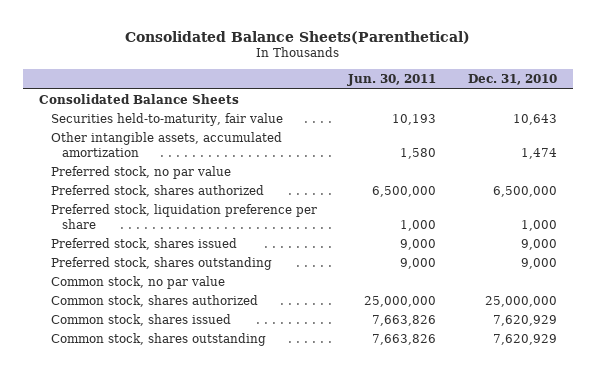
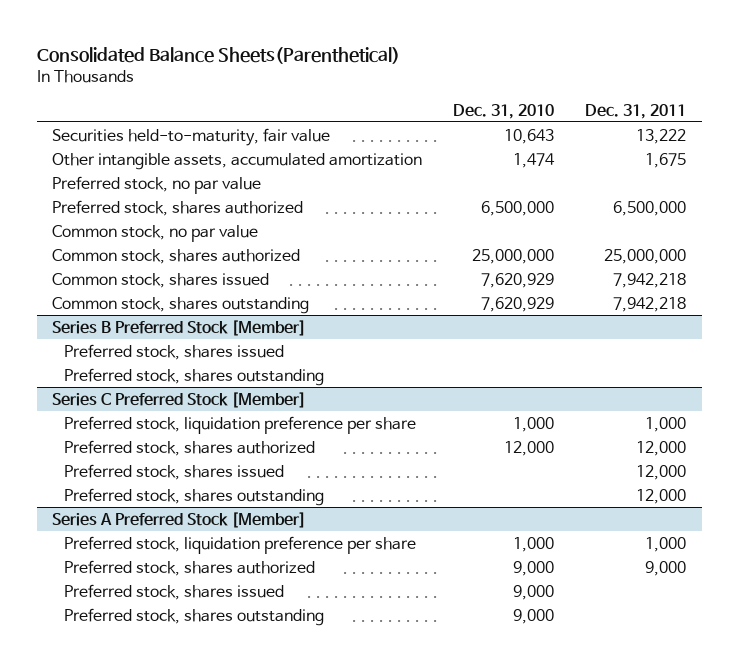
- | Jun. 30, 2011 | Dec. 31, 2010
+ | Dec. 31, 2010 | Dec. 31, 2011
- Consolidated Balance Sheets
- Preferred stock, liquidation preference per share | 1,000 | 1,000
- Preferred stock, shares issued | 9,000 | 9,000
- Preferred stock, shares outstanding | 9,000 | 9,000
+ Series B Preferred Stock [Member]
+ Preferred stock, shares issued
+ Preferred stock, shares outstanding
+ Series C Preferred Stock [Member]
+ Preferred stock, liquidation preference per share | 1,000 | 1,000
+ Preferred stock, shares authorized | 12,000 | 12,000
+ Preferred stock, shares issued | | 12,000
+ Preferred stock, shares outstanding | | 12,000
+ Series A Preferred Stock [Member]
+ Preferred stock, liquidation preference per share | 1,000 | 1,000
+ Preferred stock, shares authorized | 9,000 | 9,000
+ Preferred stock, shares issued | 9,000 |
+ Preferred stock, shares outstanding | 9,000 |

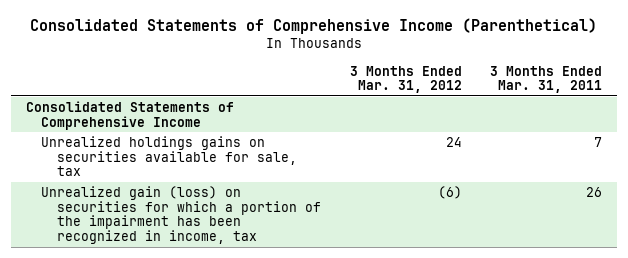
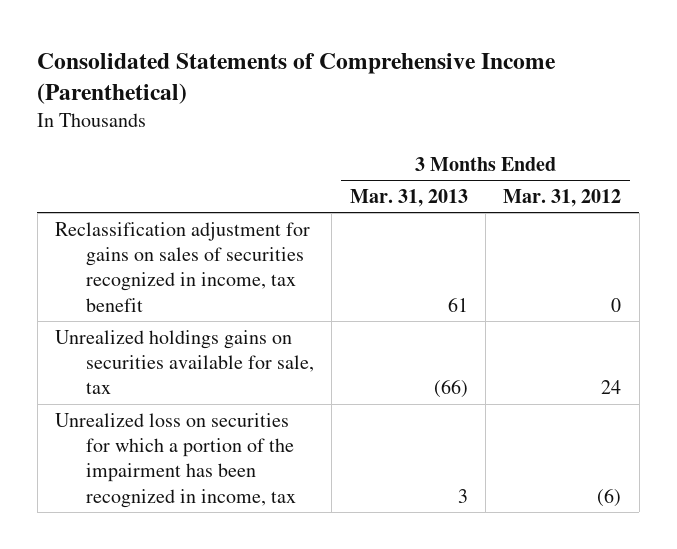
- | 3 Months Ended Mar. 31, 2012 | 3 Months Ended Mar. 31, 2011
+ | 3 Months Ended Mar. 31, 2013 | 3 Months Ended Mar. 31, 2012
- Consolidated Statements of Comprehensive Income
+ Reclassification adjustment for gains on sales of securities recognized in income, tax benefit | 61 | 0
- Unrealized gain (loss) on securities for which a portion of the impairment has been recognized in income, tax | (6) | 26
+ Unrealized loss on securities for which a portion of the impairment has been recognized in income, tax | 3 | (6)

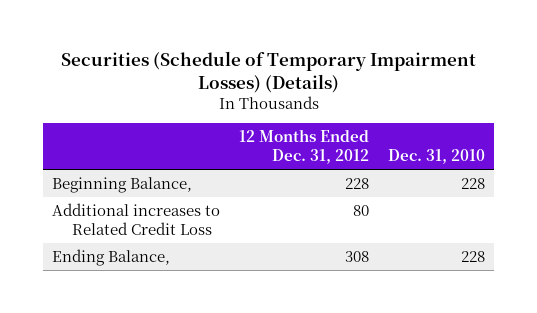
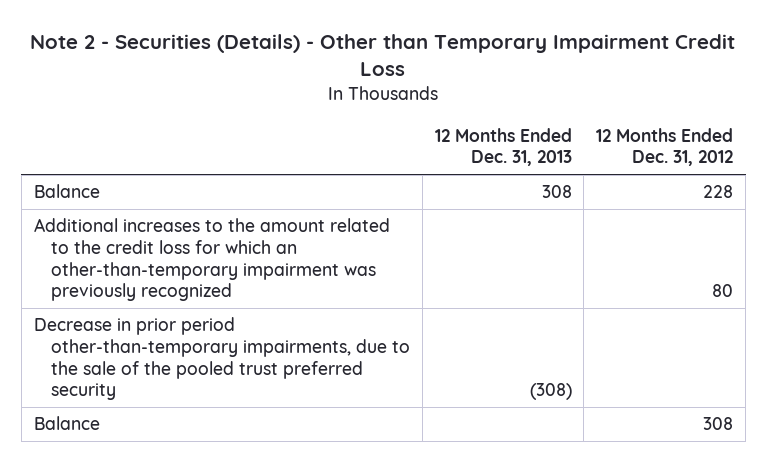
- Securities (Schedule of Temporary Impairment Losses) (Details)
+ Note 2 - Securities (Details) - Other than Temporary Impairment Credit Loss
- | 12 Months Ended Dec. 31, 2012 | Dec. 31, 2010
+ | 12 Months Ended Dec. 31, 2013 | 12 Months Ended Dec. 31, 2012
- Beginning Balance, | 228 | 228
- Additional increases to Related Credit Loss | 80 |
- Ending Balance, | 308 | 228
+ Balance | 308 | 228
+ Additional increases to the amount related to the credit loss for which an other-than-temporary impairment was previously recognized | | 80
+ Decrease in prior period other-than-temporary impairments, due to the sale of the pooled trust preferred security | (308) |
+ Balance | | 308

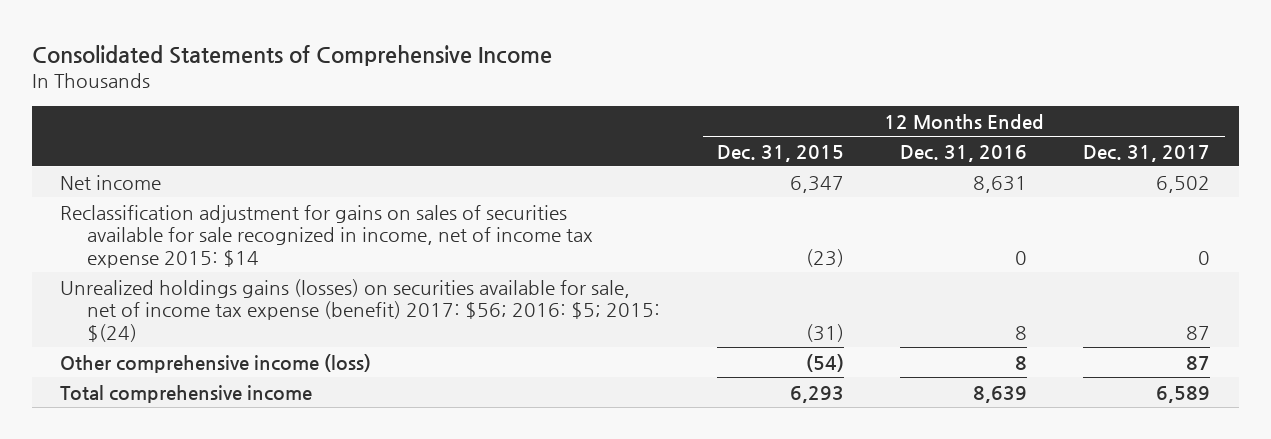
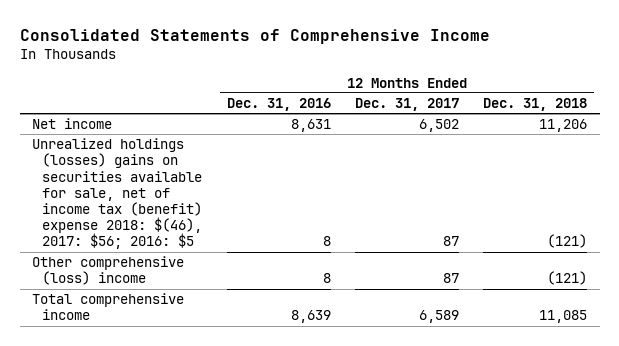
- | 12 Months Ended Dec. 31, 2015 | 12 Months Ended Dec. 31, 2016 | 12 Months Ended Dec. 31, 2017
+ | 12 Months Ended Dec. 31, 2016 | 12 Months Ended Dec. 31, 2017 | 12 Months Ended Dec. 31, 2018
- Reclassification adjustment for gains on sales of securities available for sale recognized in income, net of income tax expense 2015: $14 | (23) | 0 | 0
- Unrealized holdings gains (losses) on securities available for sale, net of income tax expense (benefit) 2017: $56; 2016: $5; 2015: $(24) | (31) | 8 | 87
- Other comprehensive income (loss) | (54) | 8 | 87
+ Unrealized holdings (losses) gains on securities available for sale, net of income tax (benefit) expense 2018: $(46), 2017: $56; 2016: $5 | 8 | 87 | (121)
+ Other comprehensive (loss) income | 8 | 87 | (121)

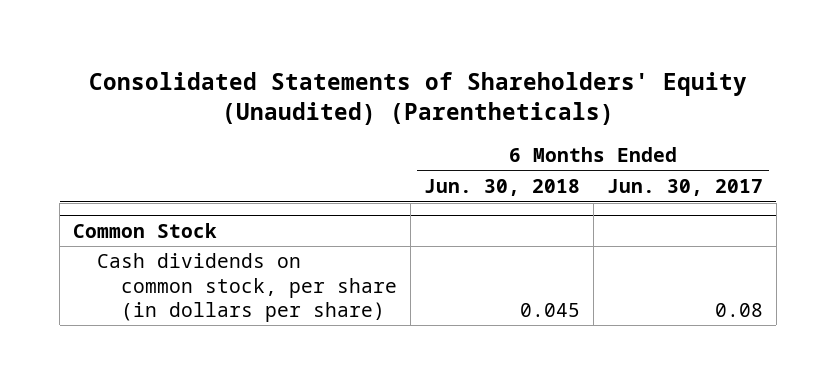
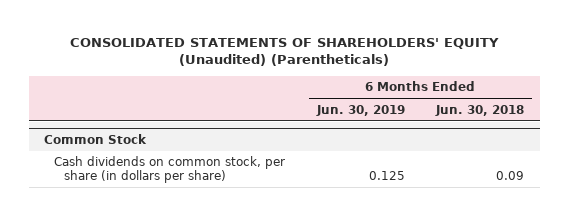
- Consolidated Statements of Shareholders' Equity (Unaudited) (Parentheticals)
+ CONSOLIDATED STATEMENTS OF SHAREHOLDERS' EQUITY (Unaudited) (Parentheticals)
- | 6 Months Ended Jun. 30, 2018 | 6 Months Ended Jun. 30, 2017
+ | 6 Months Ended Jun. 30, 2019 | 6 Months Ended Jun. 30, 2018
@ Common Stock
- Cash dividends on common stock, per share (in dollars per share) | 0.045 | 0.08
+ Cash dividends on common stock, per share (in dollars per share) | 0.125 | 0.09

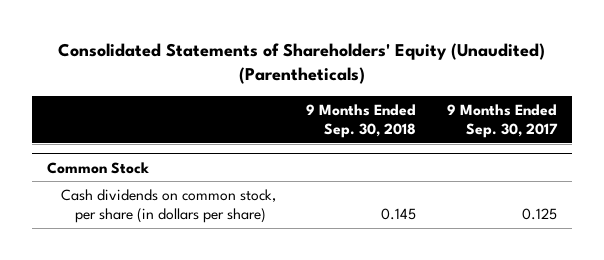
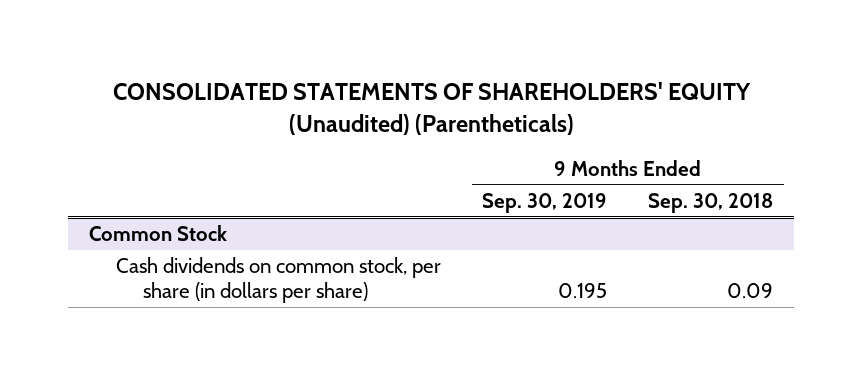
- Consolidated Statements of Shareholders' Equity (Unaudited) (Parentheticals)
+ CONSOLIDATED STATEMENTS OF SHAREHOLDERS' EQUITY (Unaudited) (Parentheticals)
- | 9 Months Ended Sep. 30, 2018 | 9 Months Ended Sep. 30, 2017
+ | 9 Months Ended Sep. 30, 2019 | 9 Months Ended Sep. 30, 2018
@ Common Stock
- Cash dividends on common stock, per share (in dollars per share) | 0.145 | 0.125
+ Cash dividends on common stock, per share (in dollars per share) | 0.195 | 0.09

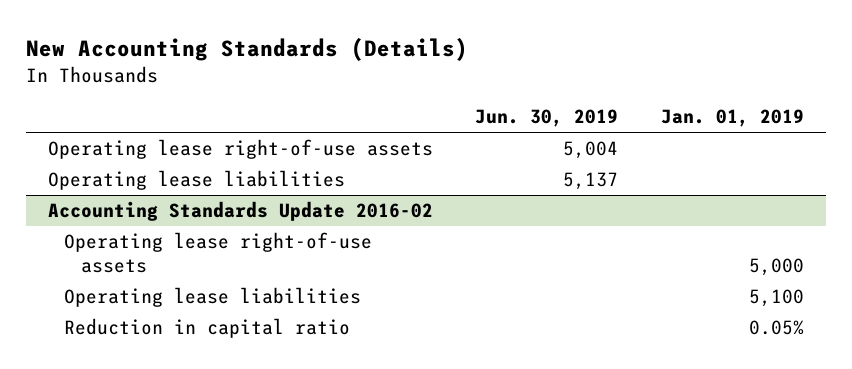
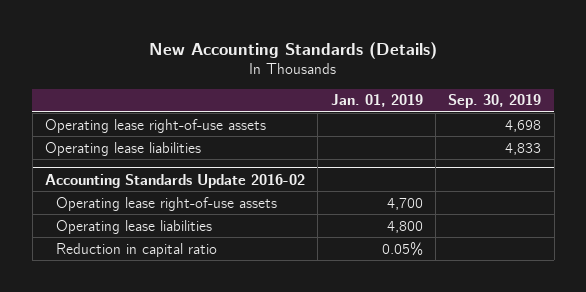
- | Jun. 30, 2019 | Jan. 01, 2019
+ | Jan. 01, 2019 | Sep. 30, 2019
@ Accounting Standards Update 2016-02
- Operating lease right-of-use assets | | 5,000
- Operating lease liabilities | | 5,100
+ Operating lease right-of-use assets | 4,700 |
+ Operating lease liabilities | 4,800 |

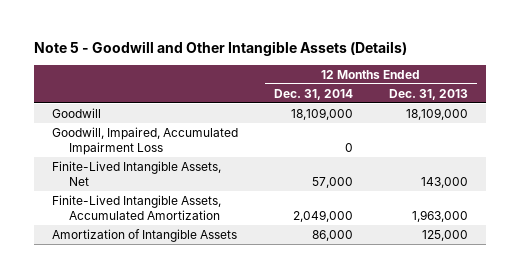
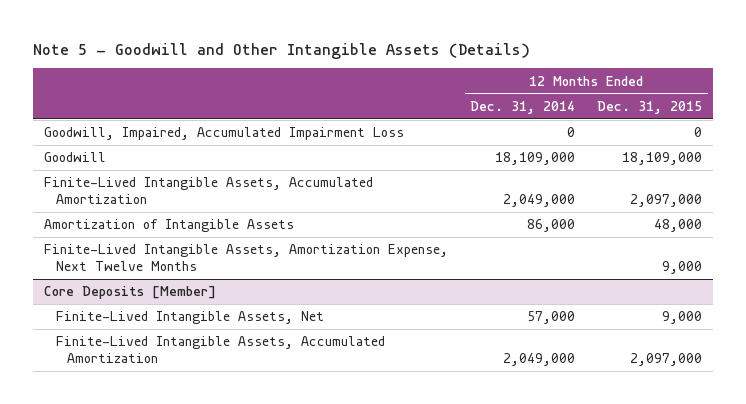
- | 12 Months Ended Dec. 31, 2014 | 12 Months Ended Dec. 31, 2013
+ | 12 Months Ended Dec. 31, 2014 | 12 Months Ended Dec. 31, 2015
- Finite-Lived Intangible Assets, Net | 57,000 | 143,000
moved down: Goodwill | 18,109,000 | 18,109,000
+ Finite-Lived Intangible Assets, Amortization Expense, Next Twelve Months | | 9,000
+ Core Deposits [Member]
+ Finite-Lived Intangible Assets, Net | 57,000 | 9,000
+ Finite-Lived Intangible Assets, Accumulated Amortization | 2,049,000 | 2,097,000

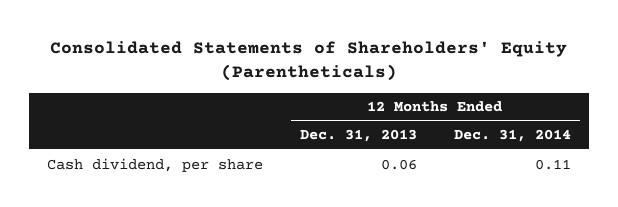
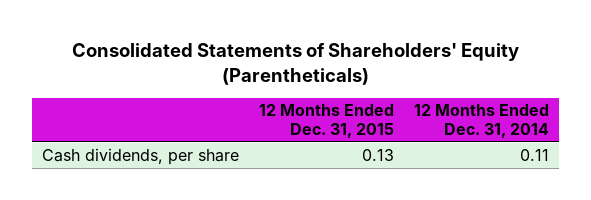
- | 12 Months Ended Dec. 31, 2013 | 12 Months Ended Dec. 31, 2014
+ | 12 Months Ended Dec. 31, 2015 | 12 Months Ended Dec. 31, 2014
- Cash dividend, per share | 0.06 | 0.11
+ Cash dividends, per share | 0.13 | 0.11

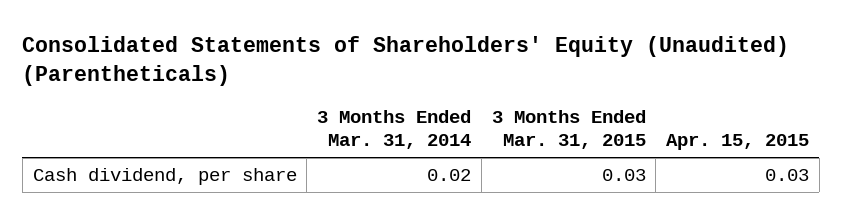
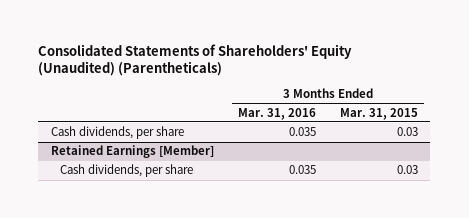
- | 3 Months Ended Mar. 31, 2014 | 3 Months Ended Mar. 31, 2015 | Apr. 15, 2015
+ | 3 Months Ended Mar. 31, 2016 | 3 Months Ended Mar. 31, 2015
- Cash dividend, per share | 0.02 | 0.03 | 0.03
+ Cash dividends, per share | 0.035 | 0.03
+ Retained Earnings [Member]
+ Cash dividends, per share | 0.035 | 0.03

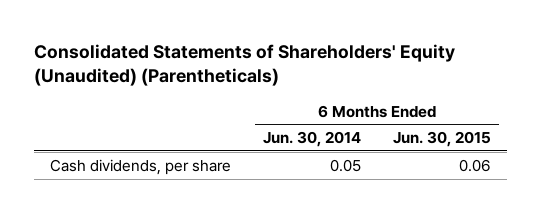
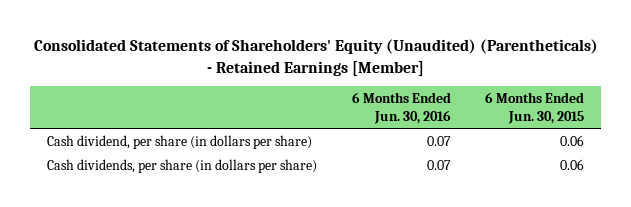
- Consolidated Statements of Shareholders' Equity (Unaudited) (Parentheticals)
+ Consolidated Statements of Shareholders' Equity (Unaudited) (Parentheticals) - Retained Earnings [Member]
- | 6 Months Ended Jun. 30, 2014 | 6 Months Ended Jun. 30, 2015
+ | 6 Months Ended Jun. 30, 2016 | 6 Months Ended Jun. 30, 2015
- Cash dividends, per share | 0.05 | 0.06
+ Cash dividend, per share (in dollars per share) | 0.07 | 0.06
+ Cash dividends, per share (in dollars per share) | 0.07 | 0.06

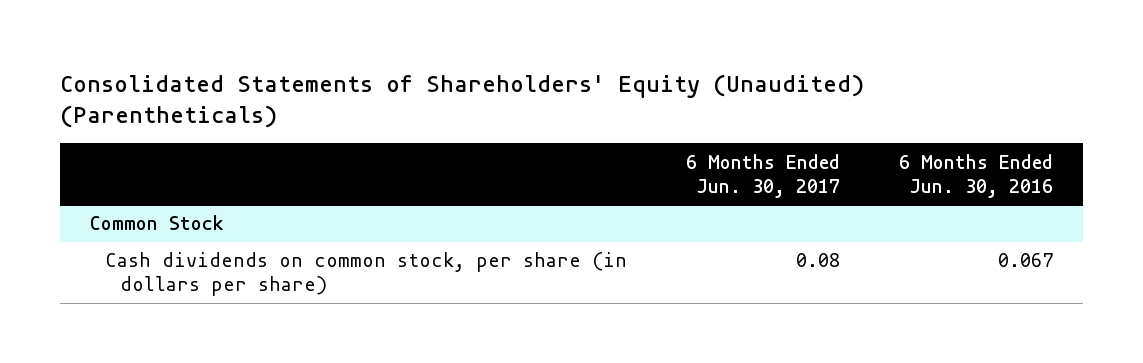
- Consolidated Statements of Shareholders' Equity (Unaudited) (Parentheticals) - Retained Earnings [Member]
+ Consolidated Statements of Shareholders' Equity (Unaudited) (Parentheticals)
- | 6 Months Ended Jun. 30, 2016 | 6 Months Ended Jun. 30, 2015
+ | 6 Months Ended Jun. 30, 2017 | 6 Months Ended Jun. 30, 2016
- Cash dividend, per share (in dollars per share) | 0.07 | 0.06
- Cash dividends, per share (in dollars per share) | 0.07 | 0.06
+ Common Stock
+ Cash dividends on common stock, per share (in dollars per share) | 0.08 | 0.067

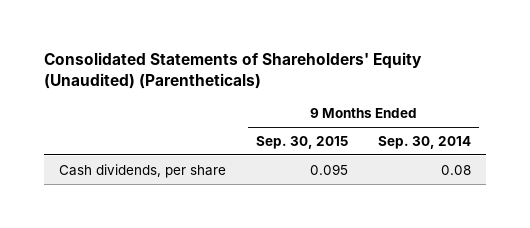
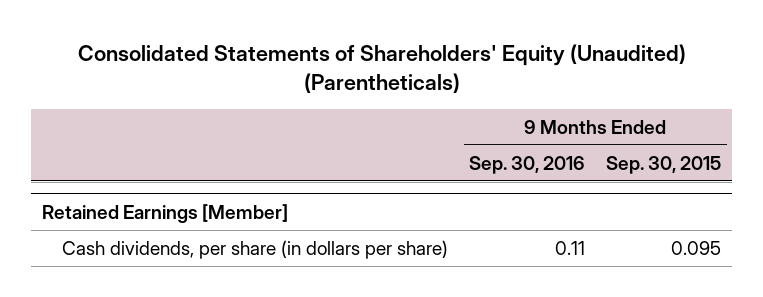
- | 9 Months Ended Sep. 30, 2015 | 9 Months Ended Sep. 30, 2014
+ | 9 Months Ended Sep. 30, 2016 | 9 Months Ended Sep. 30, 2015
- Cash dividends, per share | 0.095 | 0.08
+ Retained Earnings [Member]
+ Cash dividends, per share (in dollars per share) | 0.11 | 0.095

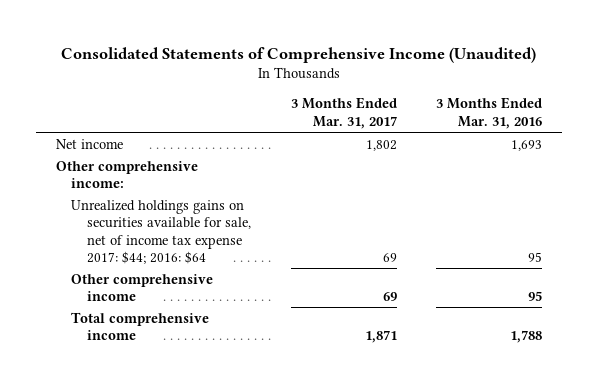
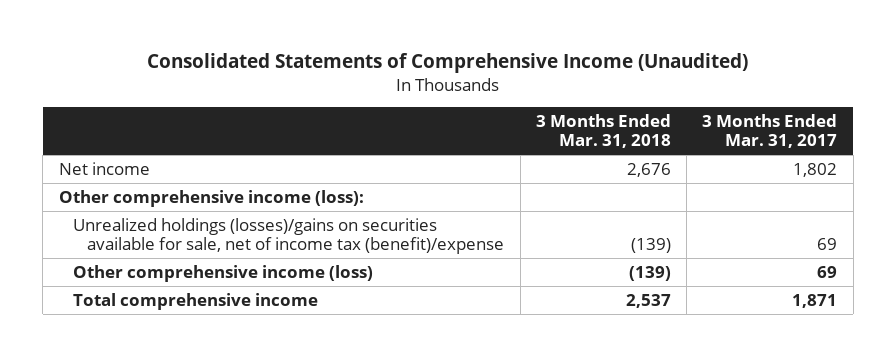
- | 3 Months Ended Mar. 31, 2017 | 3 Months Ended Mar. 31, 2016
+ | 3 Months Ended Mar. 31, 2018 | 3 Months Ended Mar. 31, 2017
- Other comprehensive income:
- Unrealized holdings gains on securities available for sale, net of income tax expense 2017: $44; 2016: $64 | 69 | 95
- Other comprehensive income | 69 | 95
+ Other comprehensive income (loss):
+ Unrealized holdings (losses)/gains on securities available for sale, net of income tax (benefit)/expense | (139) | 69
+ Other comprehensive income (loss) | (139) | 69

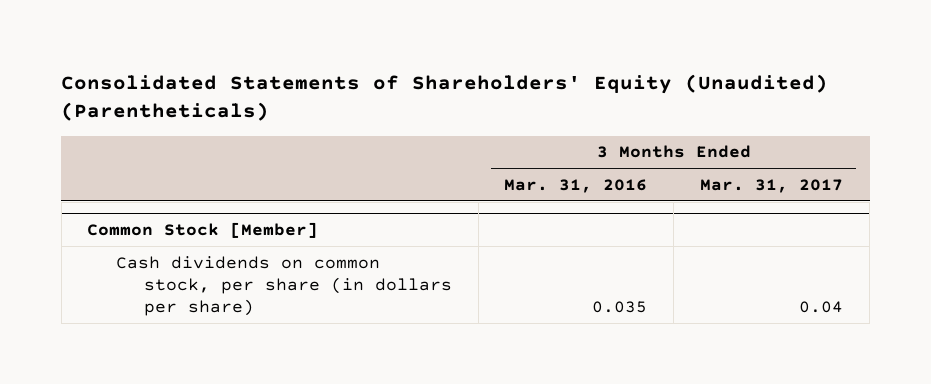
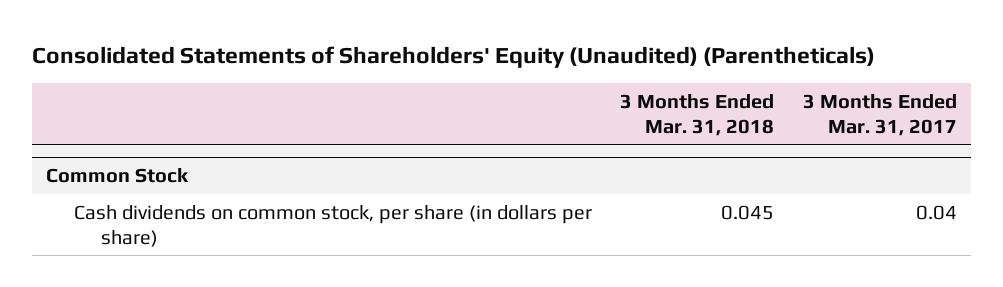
- | 3 Months Ended Mar. 31, 2016 | 3 Months Ended Mar. 31, 2017
+ | 3 Months Ended Mar. 31, 2018 | 3 Months Ended Mar. 31, 2017
- Common Stock [Member]
+ Common Stock

